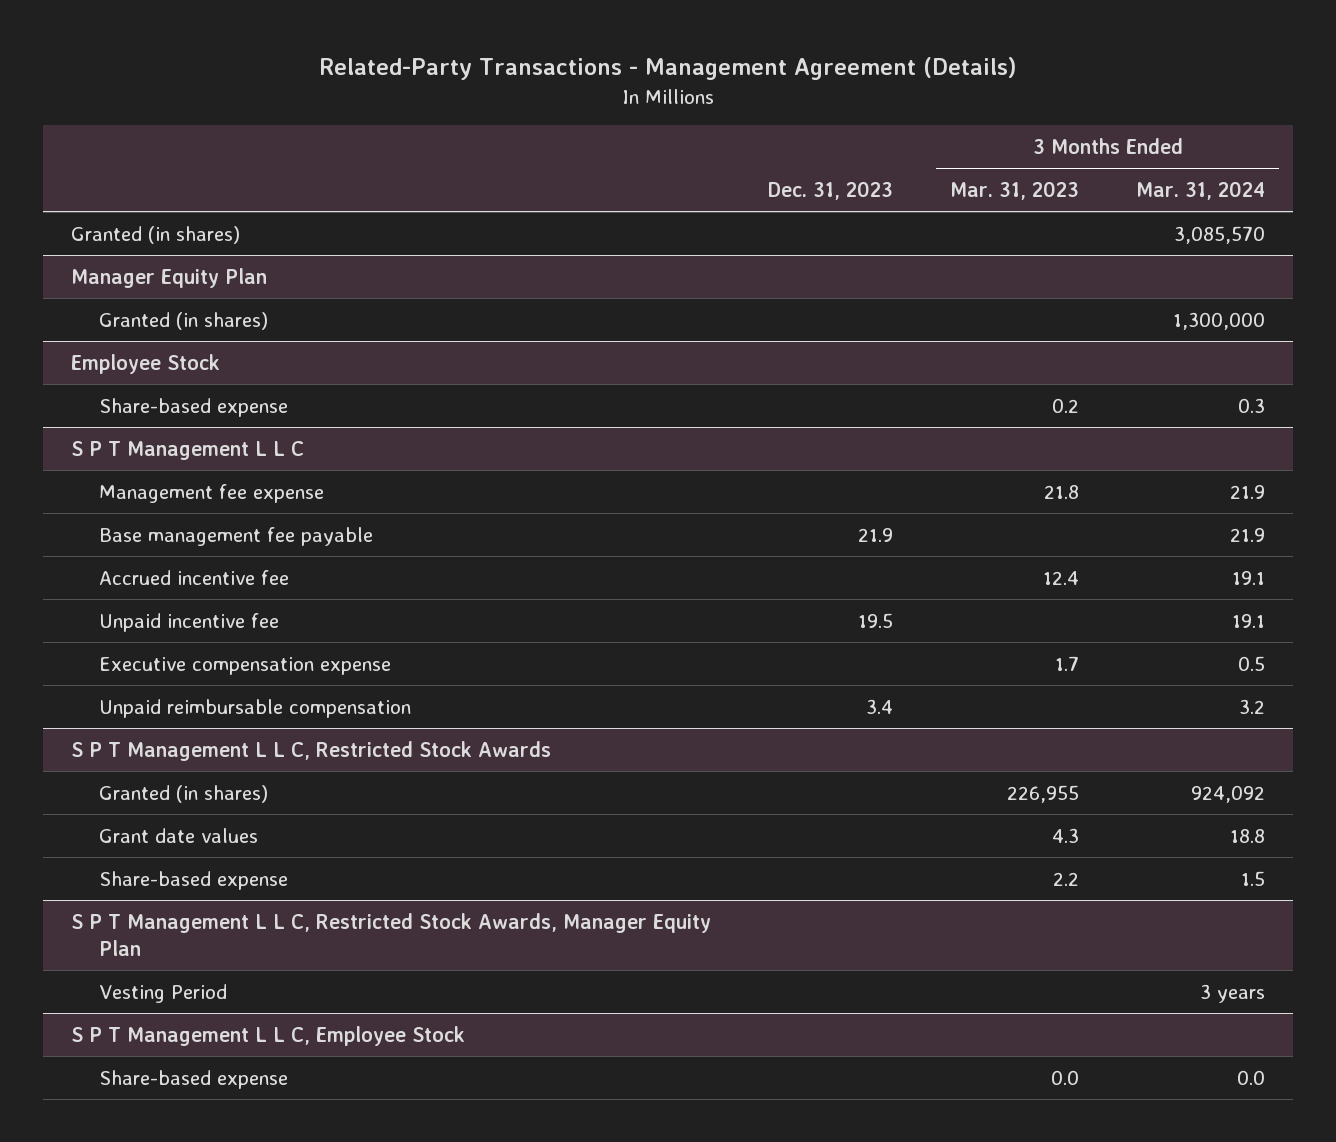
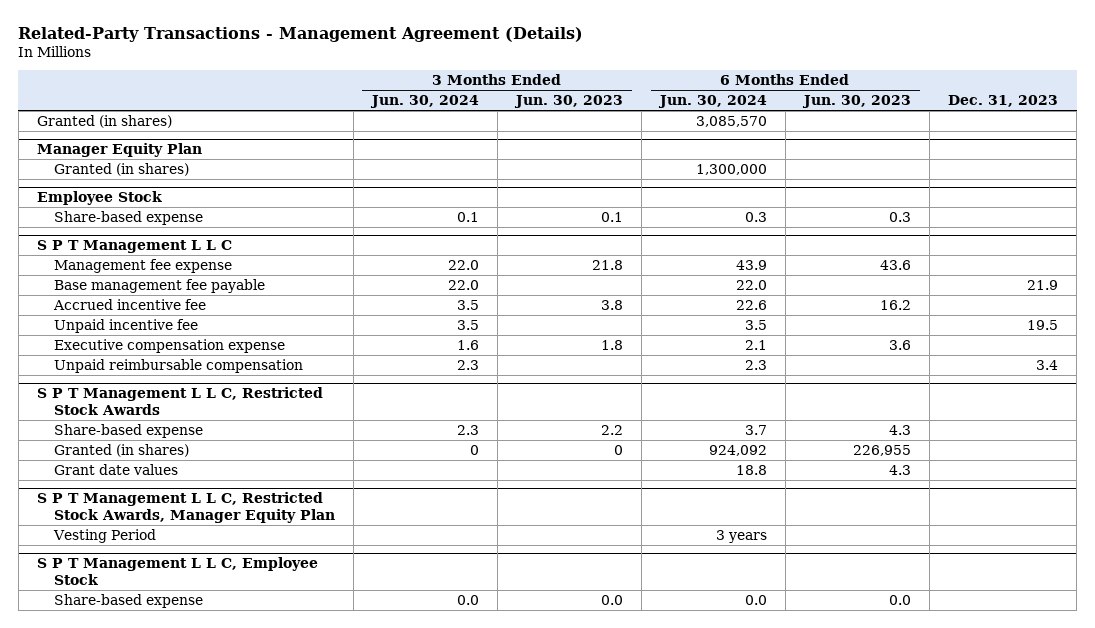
- | Dec. 31, 2023 | 3 Months Ended Mar. 31, 2023 | 3 Months Ended Mar. 31, 2024
+ | 3 Months Ended Jun. 30, 2024 | 3 Months Ended Jun. 30, 2023 | 6 Months Ended Jun. 30, 2024 | 6 Months Ended Jun. 30, 2023 | Dec. 31, 2023
@ S P T Management L L C, Restricted Stock Awards
moved up: Share-based expense | 2.3 | 2.2 | 3.7 | 4.3 |

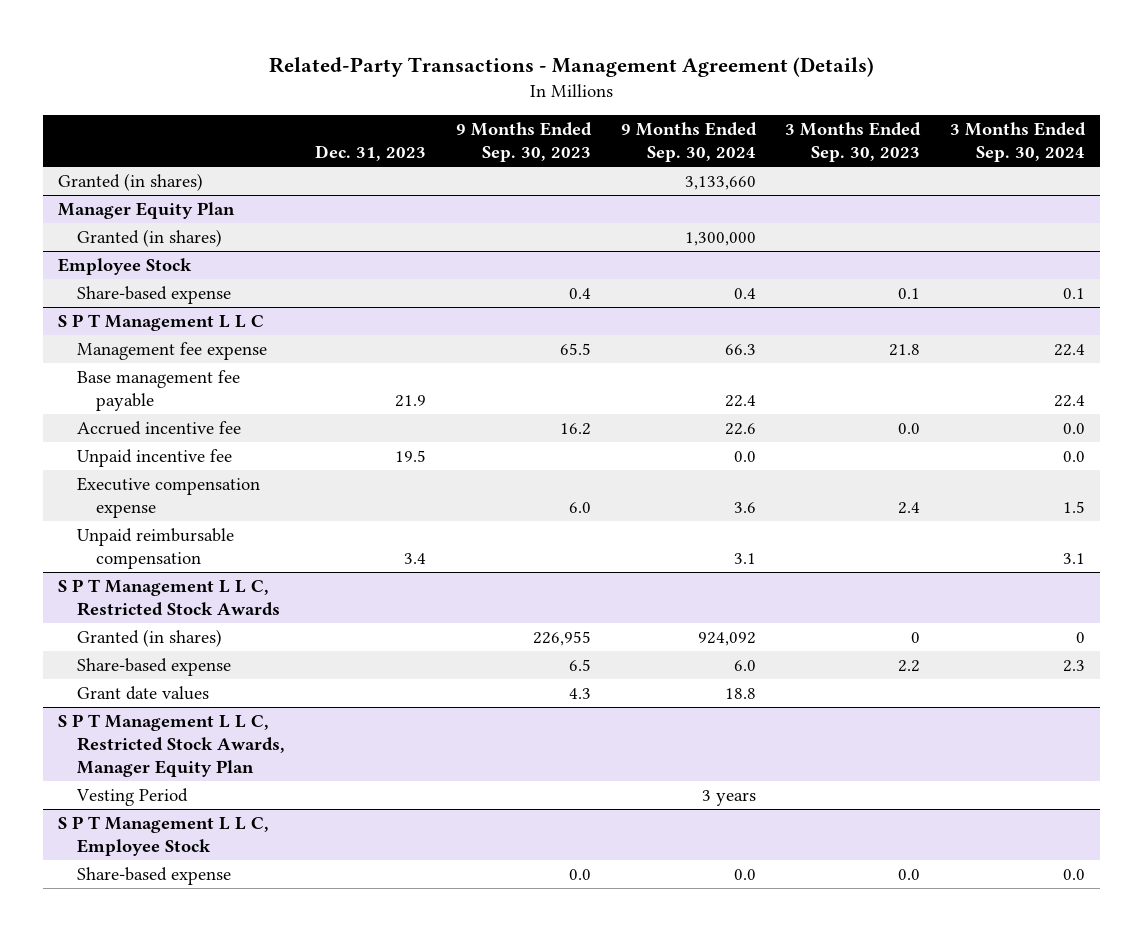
- | 3 Months Ended Jun. 30, 2024 | 3 Months Ended Jun. 30, 2023 | 6 Months Ended Jun. 30, 2024 | 6 Months Ended Jun. 30, 2023 | Dec. 31, 2023
+ | Dec. 31, 2023 | 9 Months Ended Sep. 30, 2023 | 9 Months Ended Sep. 30, 2024 | 3 Months Ended Sep. 30, 2023 | 3 Months Ended Sep. 30, 2024
@ S P T Management L L C, Restricted Stock Awards
moved down: Share-based expense | | 6.5 | 6.0 | 2.2 | 2.3

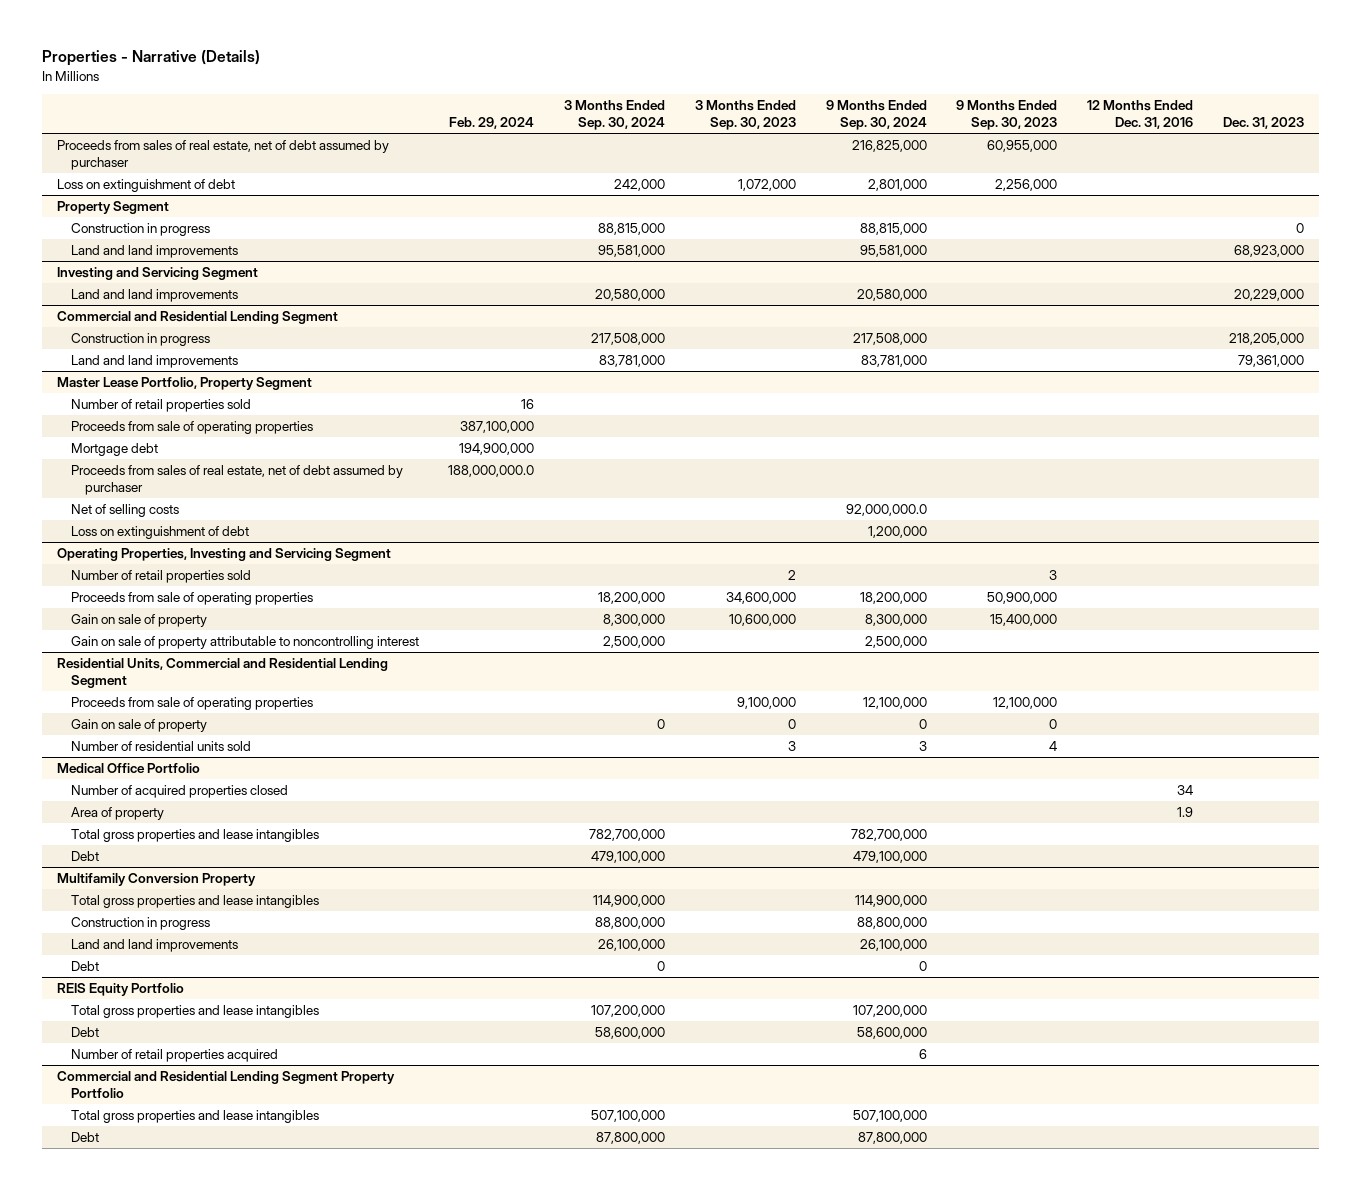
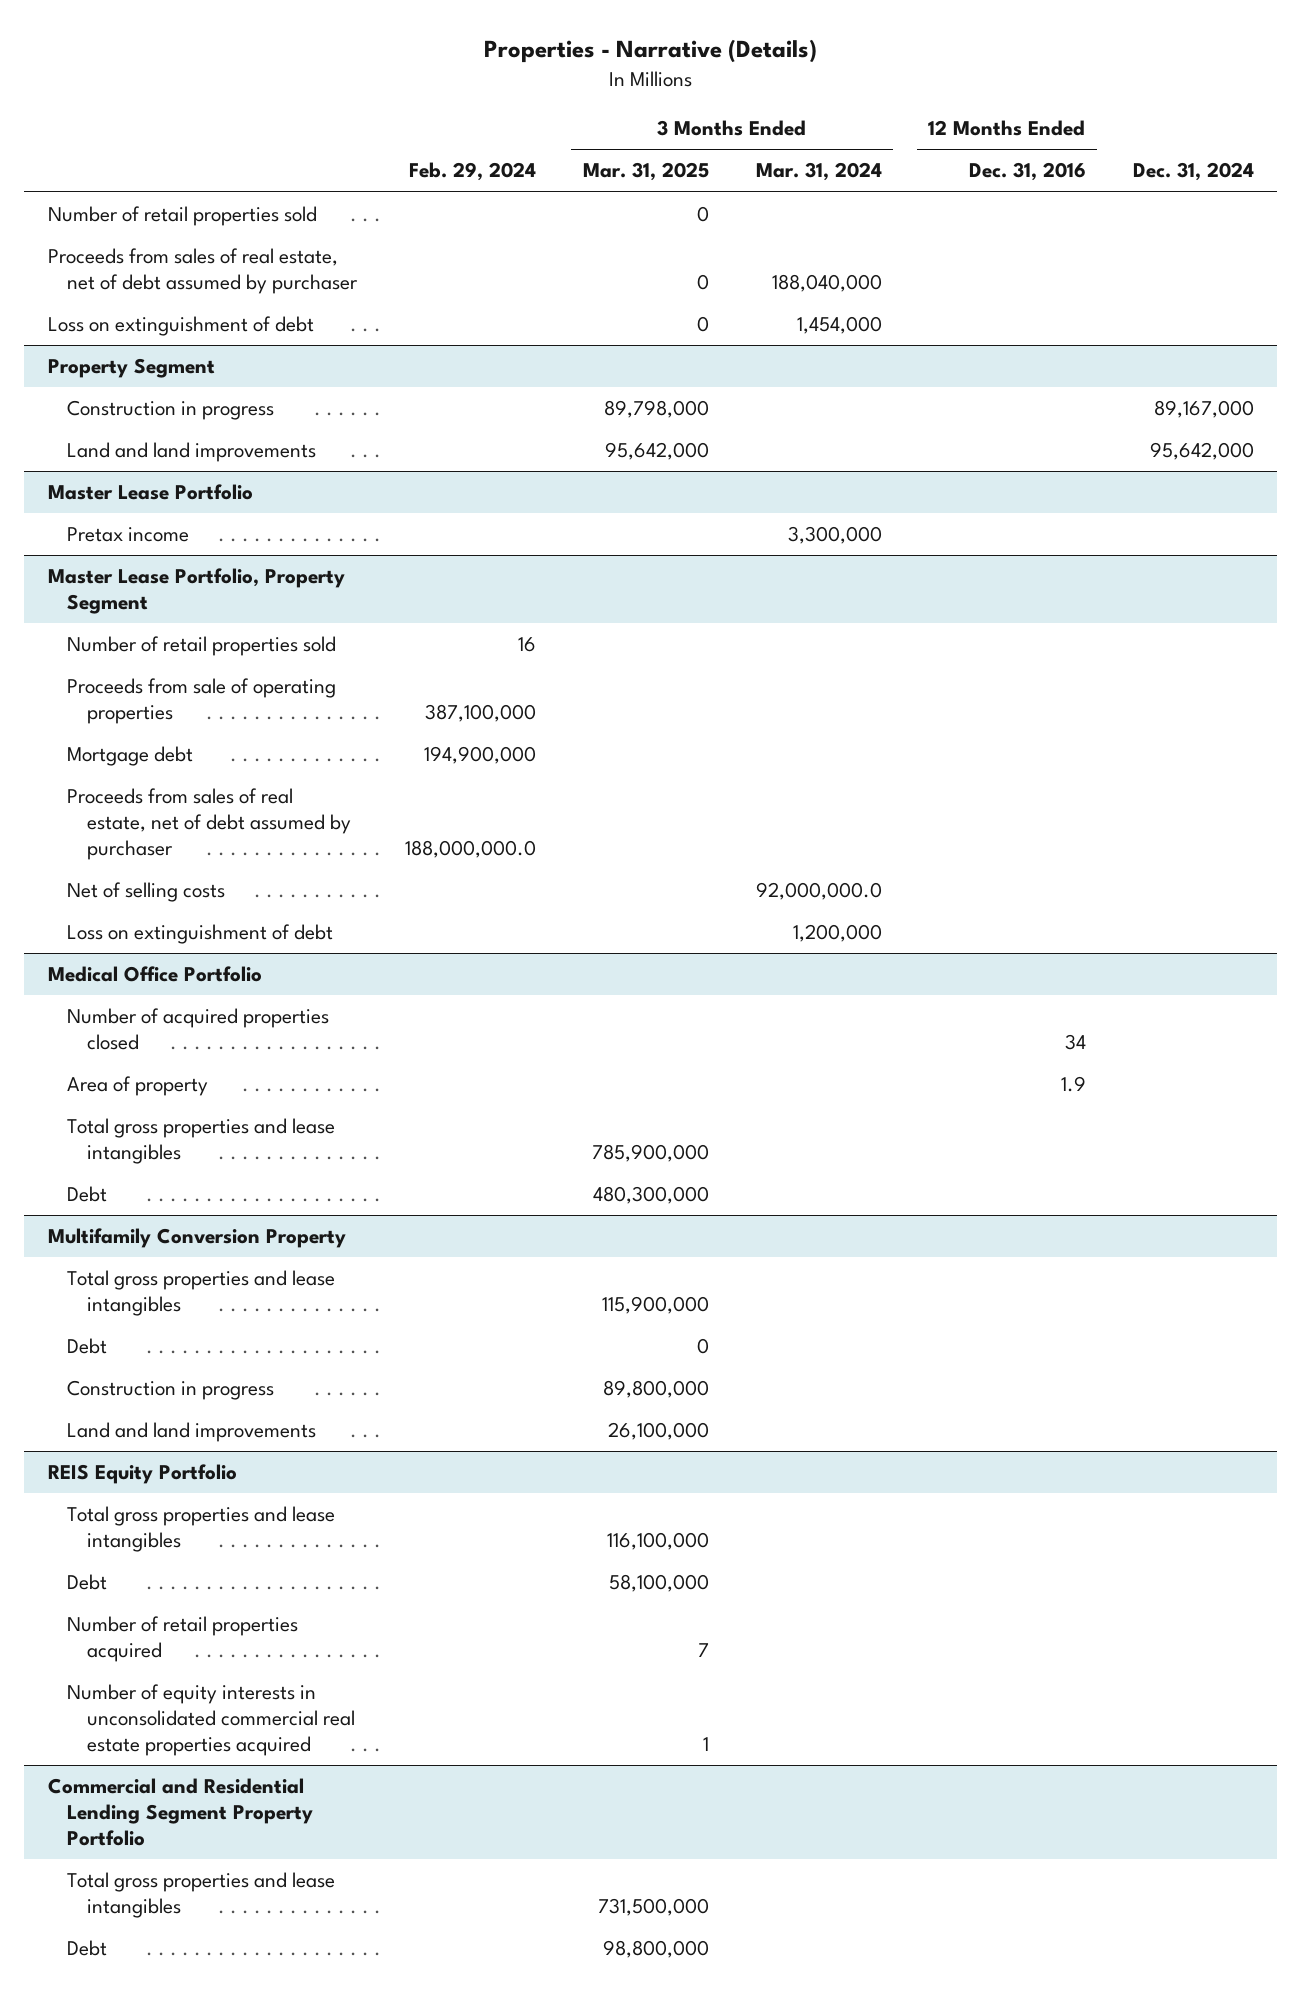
- | Feb. 29, 2024 | 3 Months Ended Sep. 30, 2024 | 3 Months Ended Sep. 30, 2023 | 9 Months Ended Sep. 30, 2024 | 9 Months Ended Sep. 30, 2023 | 12 Months Ended Dec. 31, 2016 | Dec. 31, 2023
+ | Feb. 29, 2024 | 3 Months Ended Mar. 31, 2025 | 3 Months Ended Mar. 31, 2024 | 12 Months Ended Dec. 31, 2016 | Dec. 31, 2024
+ Number of retail properties sold | | 0 | | |
- Investing and Servicing Segment
- Land and land improvements | | 20,580,000 | | 20,580,000 | | | 20,229,000
- Commercial and Residential Lending Segment
- Construction in progress | | 217,508,000 | | 217,508,000 | | | 218,205,000
- Land and land improvements | | 83,781,000 | | 83,781,000 | | | 79,361,000
+ Master Lease Portfolio
+ Pretax income | | | 3,300,000 | |
- Operating Properties, Investing and Servicing Segment
- Number of retail properties sold | | | 2 | | 3 | |
- Proceeds from sale of operating properties | | 18,200,000 | 34,600,000 | 18,200,000 | 50,900,000 | |
- Gain on sale of property | | 8,300,000 | 10,600,000 | 8,300,000 | 15,400,000 | |
- Gain on sale of property attributable to noncontrolling interest | | 2,500,000 | | 2,500,000 | | |
- Residential Units, Commercial and Residential Lending Segment
- Proceeds from sale of operating properties | | | 9,100,000 | 12,100,000 | 12,100,000 | |
- Gain on sale of property | | 0 | 0 | 0 | 0 | |
- Number of residential units sold | | | 3 | 3 | 4 | |
@ Multifamily Conversion Property
moved up: Debt | | 0 | | |
@ REIS Equity Portfolio
+ Number of equity interests in unconsolidated commercial real estate properties acquired | | 1 | | |

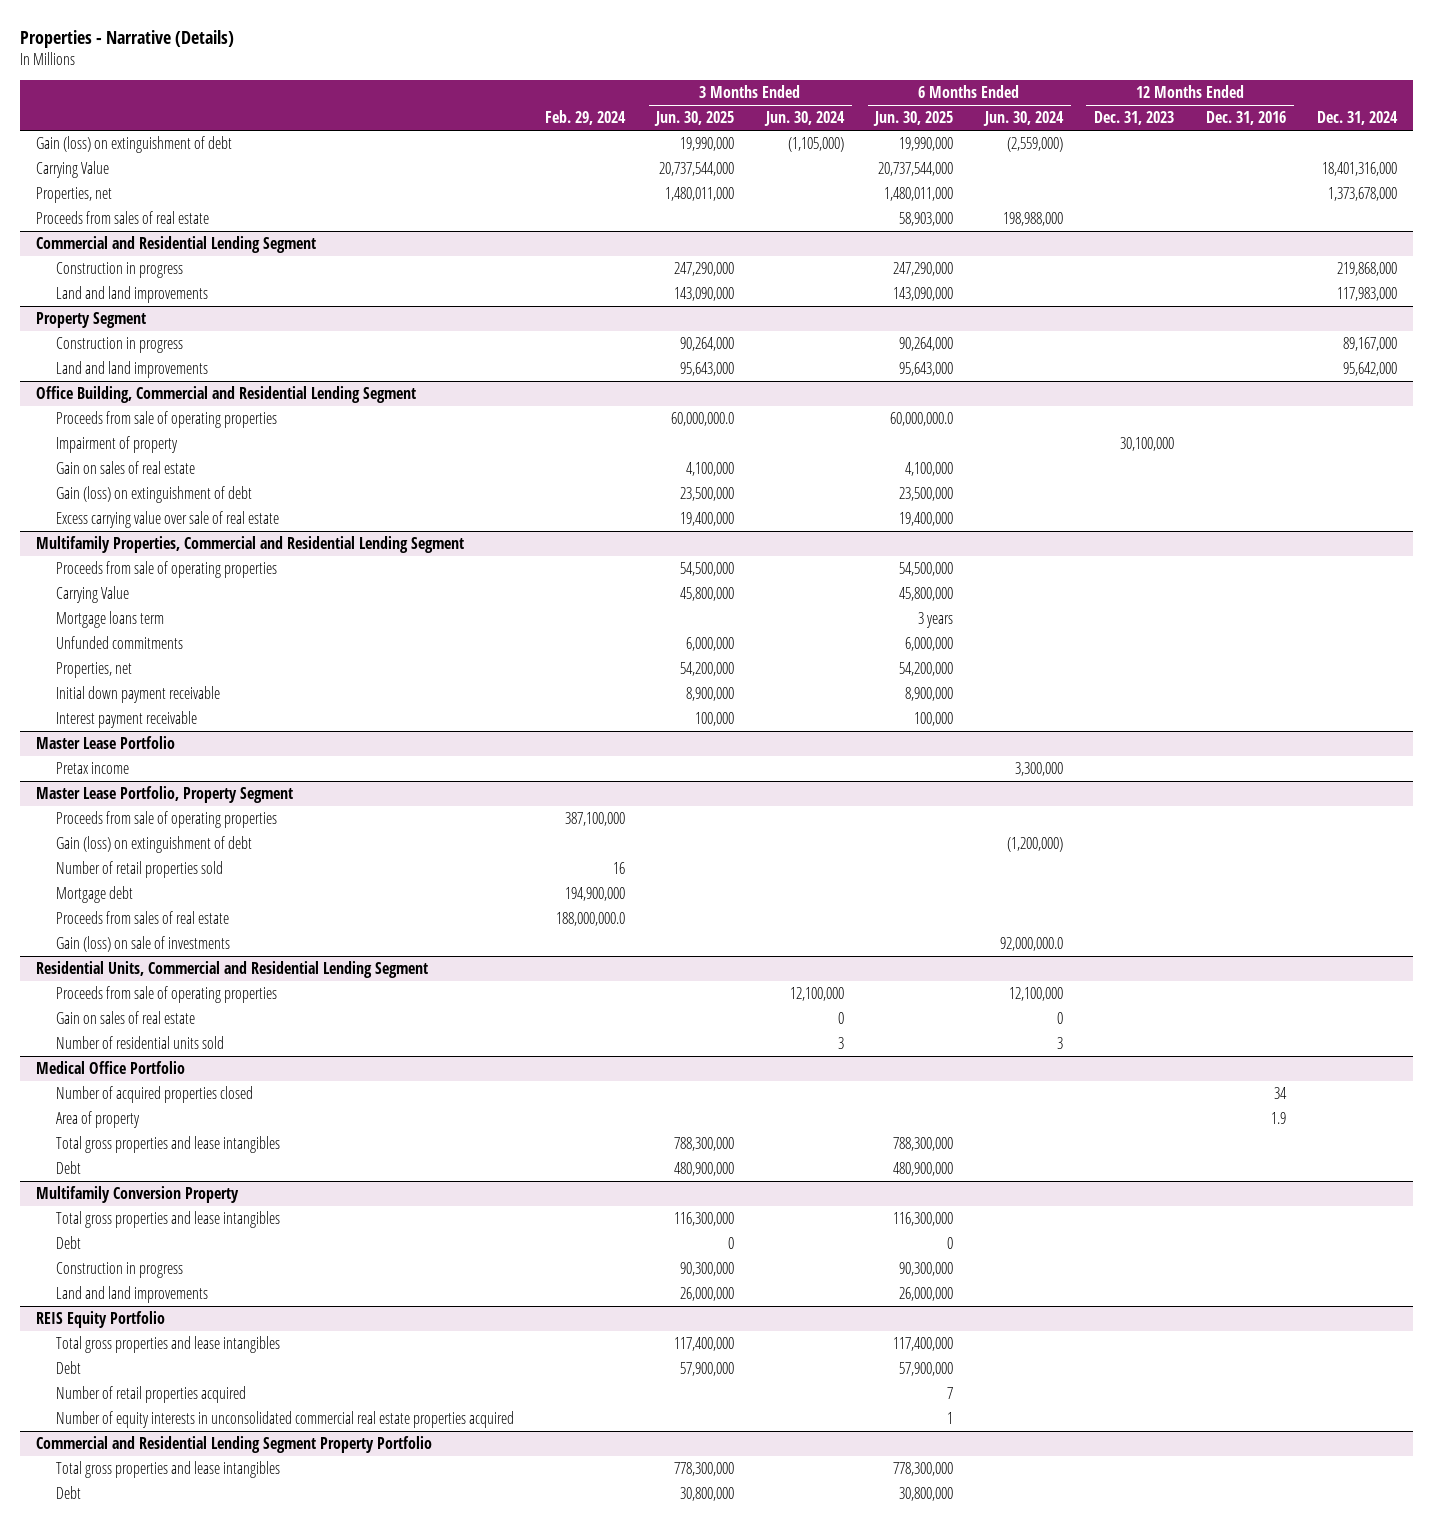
- | Feb. 29, 2024 | 3 Months Ended Mar. 31, 2025 | 3 Months Ended Mar. 31, 2024 | 12 Months Ended Dec. 31, 2016 | Dec. 31, 2024
+ | Feb. 29, 2024 | 3 Months Ended Jun. 30, 2025 | 3 Months Ended Jun. 30, 2024 | 6 Months Ended Jun. 30, 2025 | 6 Months Ended Jun. 30, 2024 | 12 Months Ended Dec. 31, 2023 | 12 Months Ended Dec. 31, 2016 | Dec. 31, 2024
- Number of retail properties sold | | 0 | | |
- Proceeds from sales of real estate, net of debt assumed by purchaser | | 0 | 188,040,000 | |
- Loss on extinguishment of debt | | 0 | 1,454,000 | |
+ Gain (loss) on extinguishment of debt | | 19,990,000 | (1,105,000) | 19,990,000 | (2,559,000) | | |
+ Carrying Value | | 20,737,544,000 | | 20,737,544,000 | | | | 18,401,316,000
+ Properties, net | | 1,480,011,000 | | 1,480,011,000 | | | | 1,373,678,000
+ Proceeds from sales of real estate | | | | 58,903,000 | 198,988,000 | | |
+ Commercial and Residential Lending Segment
+ Construction in progress | | 247,290,000 | | 247,290,000 | | | | 219,868,000
+ Land and land improvements | | 143,090,000 | | 143,090,000 | | | | 117,983,000
+ Office Building, Commercial and Residential Lending Segment
+ Proceeds from sale of operating properties | | 60,000,000.0 | | 60,000,000.0 | | | |
+ Impairment of property | | | | | | 30,100,000 | |
+ Gain on sales of real estate | | 4,100,000 | | 4,100,000 | | | |
+ Gain (loss) on extinguishment of debt | | 23,500,000 | | 23,500,000 | | | |
+ Excess carrying value over sale of real estate | | 19,400,000 | | 19,400,000 | | | |
+ Multifamily Properties, Commercial and Residential Lending Segment
+ Proceeds from sale of operating properties | | 54,500,000 | | 54,500,000 | | | |
+ Carrying Value | | 45,800,000 | | 45,800,000 | | | |
+ Mortgage loans term | | | | 3 years | | | |
+ Unfunded commitments | | 6,000,000 | | 6,000,000 | | | |
+ Properties, net | | 54,200,000 | | 54,200,000 | | | |
+ Initial down payment receivable | | 8,900,000 | | 8,900,000 | | | |
+ Interest payment receivable | | 100,000 | | 100,000 | | | |
@ Master Lease Portfolio, Property Segment
+ Gain (loss) on extinguishment of debt | | | | | (1,200,000) | | |
moved down: Number of retail properties sold | 16 | | | | | | |
- Proceeds from sales of real estate, net of debt assumed by purchaser | 188,000,000.0 | | | |
- Net of selling costs | | | 92,000,000.0 | |
- Loss on extinguishment of debt | | | 1,200,000 | |
+ Proceeds from sales of real estate | 188,000,000.0 | | | | | | |
+ Gain (loss) on sale of investments | | | | | 92,000,000.0 | | |
+ Residential Units, Commercial and Residential Lending Segment
+ Proceeds from sale of operating properties | | | 12,100,000 | | 12,100,000 | | |
+ Gain on sales of real estate | | | 0 | | 0 | | |
+ Number of residential units sold | | | 3 | | 3 | | |

